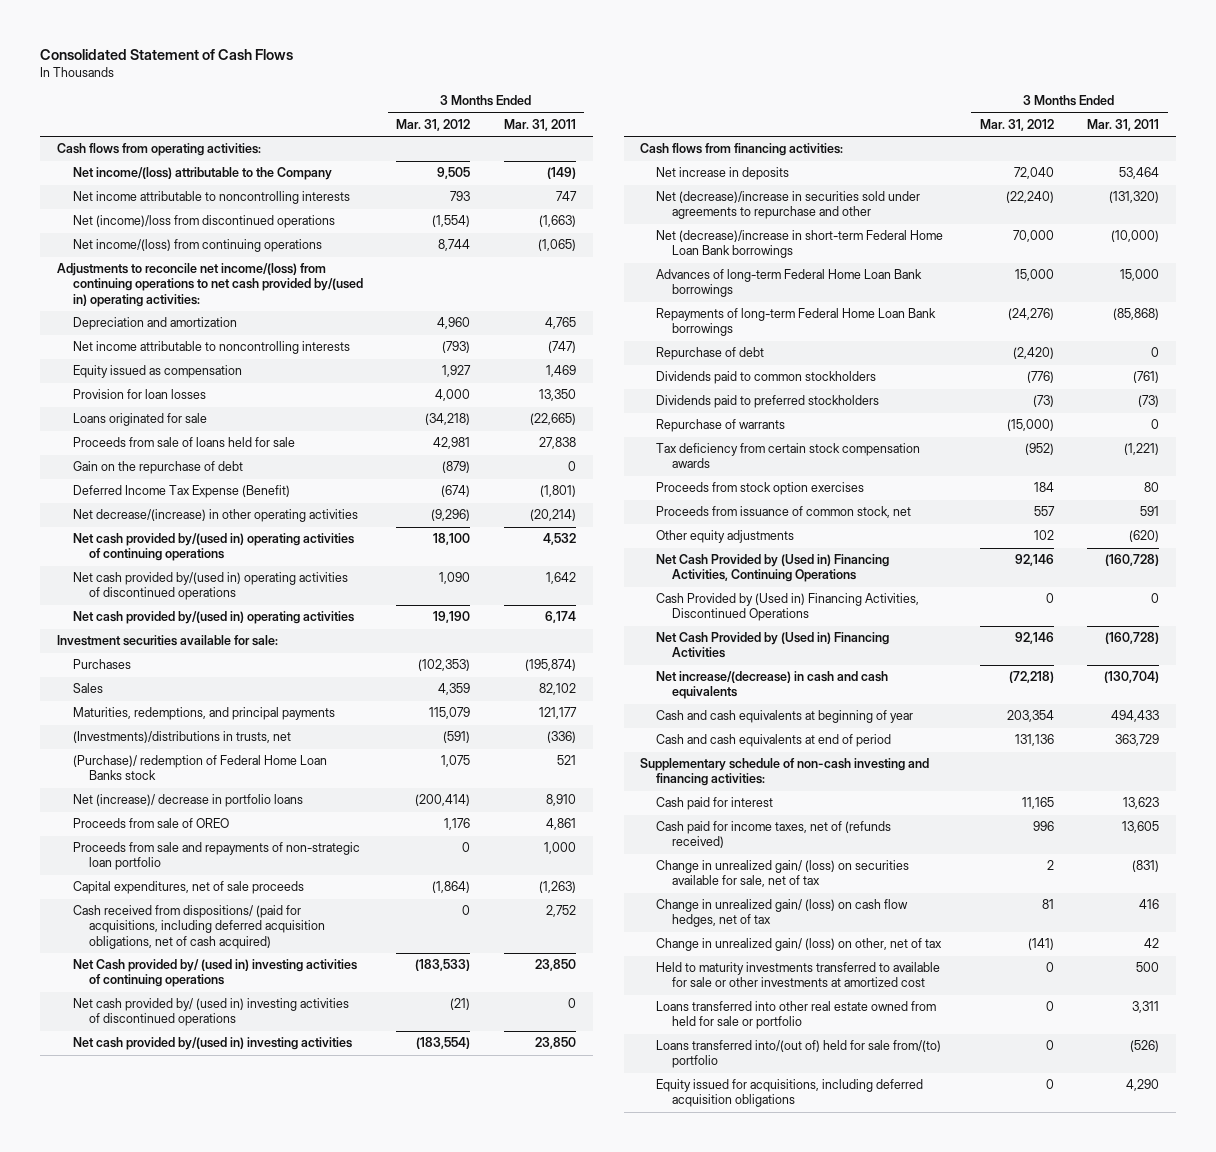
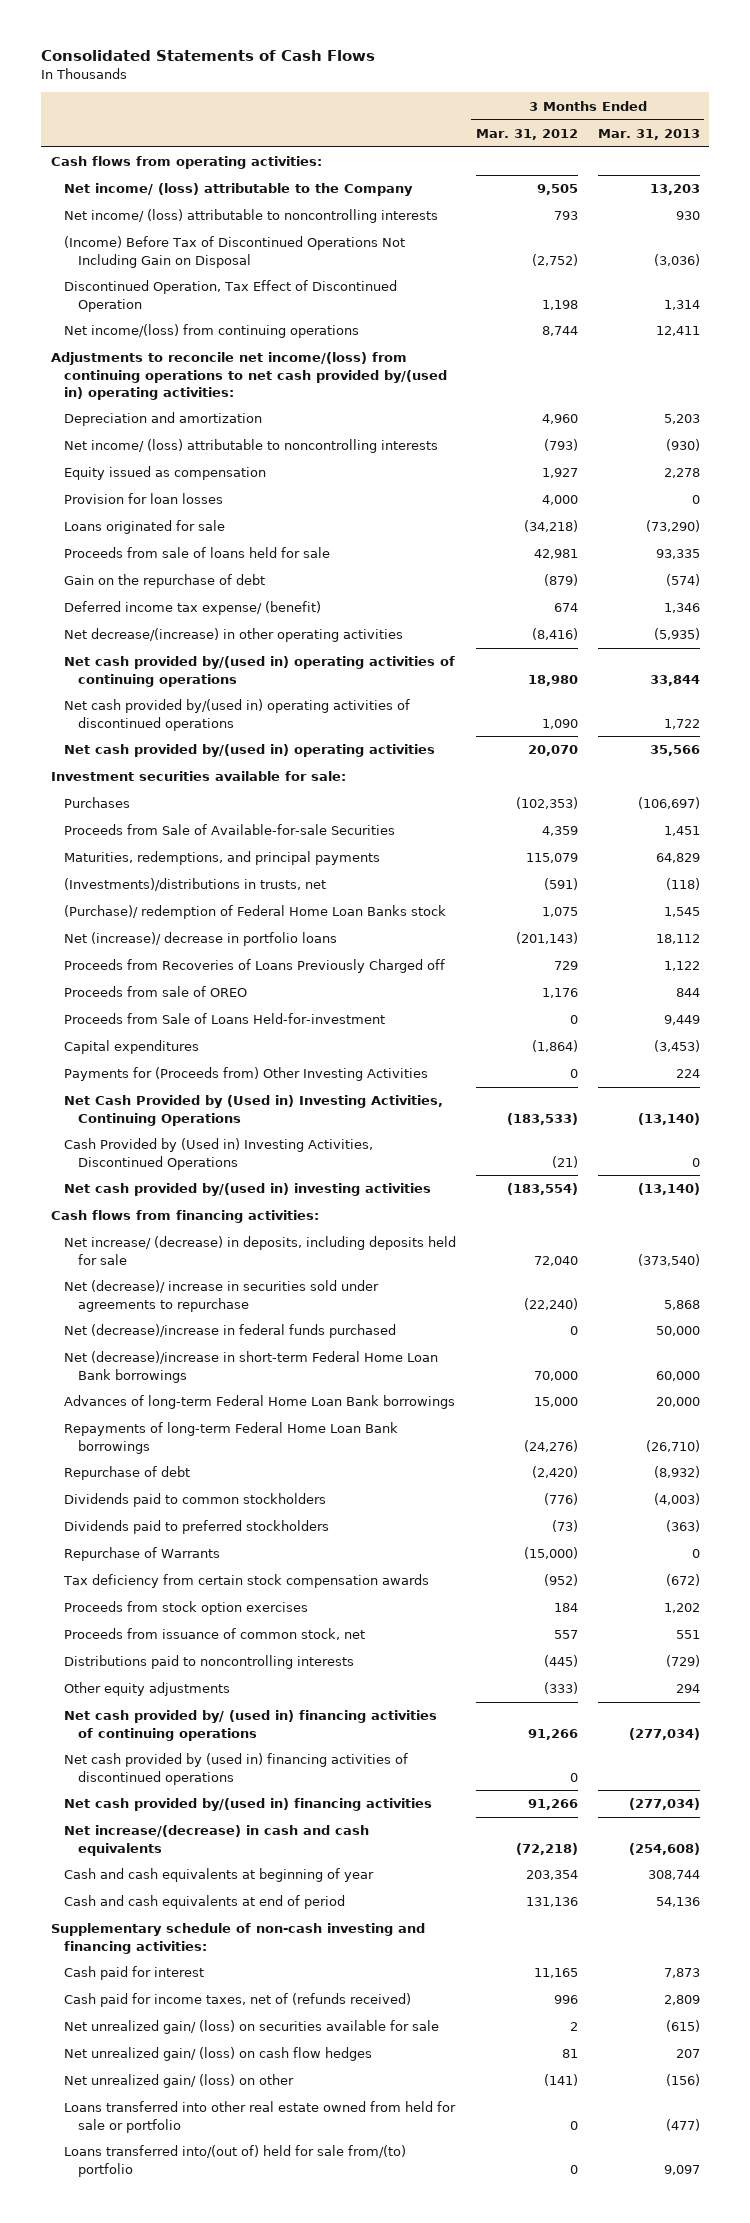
- Consolidated Statement of Cash Flows
+ Consolidated Statements of Cash Flows
- | 3 Months Ended Mar. 31, 2012 | 3 Months Ended Mar. 31, 2011
+ | 3 Months Ended Mar. 31, 2012 | 3 Months Ended Mar. 31, 2013
- Net income/(loss) attributable to the Company | 9,505 | (149)
- Net income attributable to noncontrolling interests | 793 | 747
- Net (income)/loss from discontinued operations | (1,554) | (1,663)
+ Net income/ (loss) attributable to the Company | 9,505 | 13,203
+ Net income/ (loss) attributable to noncontrolling interests | 793 | 930
+ (Income) Before Tax of Discontinued Operations Not Including Gain on Disposal | (2,752) | (3,036)
+ Discontinued Operation, Tax Effect of Discontinued Operation | 1,198 | 1,314
- Net income attributable to noncontrolling interests | (793) | (747)
+ Net income/ (loss) attributable to noncontrolling interests | (793) | (930)
- Deferred Income Tax Expense (Benefit) | (674) | (1,801)
- Net decrease/(increase) in other operating activities | (9,296) | (20,214)
- Net cash provided by/(used in) operating activities of continuing operations | 18,100 | 4,532
+ Deferred income tax expense/ (benefit) | 674 | 1,346
+ Net decrease/(increase) in other operating activities | (8,416) | (5,935)
+ Net cash provided by/(used in) operating activities of continuing operations | 18,980 | 33,844
- Net cash provided by/(used in) operating activities | 19,190 | 6,174
+ Net cash provided by/(used in) operating activities | 20,070 | 35,566
- Sales | 4,359 | 82,102
+ Proceeds from Sale of Available-for-sale Securities | 4,359 | 1,451
- Net (increase)/ decrease in portfolio loans | (200,414) | 8,910
+ Net (increase)/ decrease in portfolio loans | (201,143) | 18,112
+ Proceeds from Recoveries of Loans Previously Charged off | 729 | 1,122
- Proceeds from sale and repayments of non-strategic loan portfolio | 0 | 1,000
- Capital expenditures, net of sale proceeds | (1,864) | (1,263)
- Cash received from dispositions/ (paid for acquisitions, including deferred acquisition obligations, net of cash acquired) | 0 | 2,752
- Net Cash provided by/ (used in) investing activities of continuing operations | (183,533) | 23,850
- Net cash provided by/ (used in) investing activities of discontinued operations | (21) | 0
+ Proceeds from Sale of Loans Held-for-investment | 0 | 9,449
+ Capital expenditures | (1,864) | (3,453)
+ Payments for (Proceeds from) Other Investing Activities | 0 | 224
+ Net Cash Provided by (Used in) Investing Activities, Continuing Operations | (183,533) | (13,140)
+ Cash Provided by (Used in) Investing Activities, Discontinued Operations | (21) | 0
- Net increase in deposits | 72,040 | 53,464
- Net (decrease)/increase in securities sold under agreements to repurchase and other | (22,240) | (131,320)
+ Net increase/ (decrease) in deposits, including deposits held for sale | 72,040 | (373,540)
+ Net (decrease)/ increase in securities sold under agreements to repurchase | (22,240) | 5,868
+ Net (decrease)/increase in federal funds purchased | 0 | 50,000
- Repurchase of warrants | (15,000) | 0
+ Repurchase of Warrants | (15,000) | 0
- Other equity adjustments | 102 | (620)
- Net Cash Provided by (Used in) Financing Activities, Continuing Operations | 92,146 | (160,728)
- Cash Provided by (Used in) Financing Activities, Discontinued Operations | 0 | 0
- Net Cash Provided by (Used in) Financing Activities | 92,146 | (160,728)
+ Distributions paid to noncontrolling interests | (445) | (729)
+ Other equity adjustments | (333) | 294
+ Net cash provided by/ (used in) financing activities of continuing operations | 91,266 | (277,034)
+ Net cash provided by (used in) financing activities of discontinued operations | 0 |
+ Net cash provided by/(used in) financing activities | 91,266 | (277,034)
- Change in unrealized gain/ (loss) on securities available for sale, net of tax | 2 | (831)
- Change in unrealized gain/ (loss) on cash flow hedges, net of tax | 81 | 416
- Change in unrealized gain/ (loss) on other, net of tax | (141) | 42
- Held to maturity investments transferred to available for sale or other investments at amortized cost | 0 | 500
+ Net unrealized gain/ (loss) on securities available for sale | 2 | (615)
+ Net unrealized gain/ (loss) on cash flow hedges | 81 | 207
+ Net unrealized gain/ (loss) on other | (141) | (156)
- Equity issued for acquisitions, including deferred acquisition obligations | 0 | 4,290

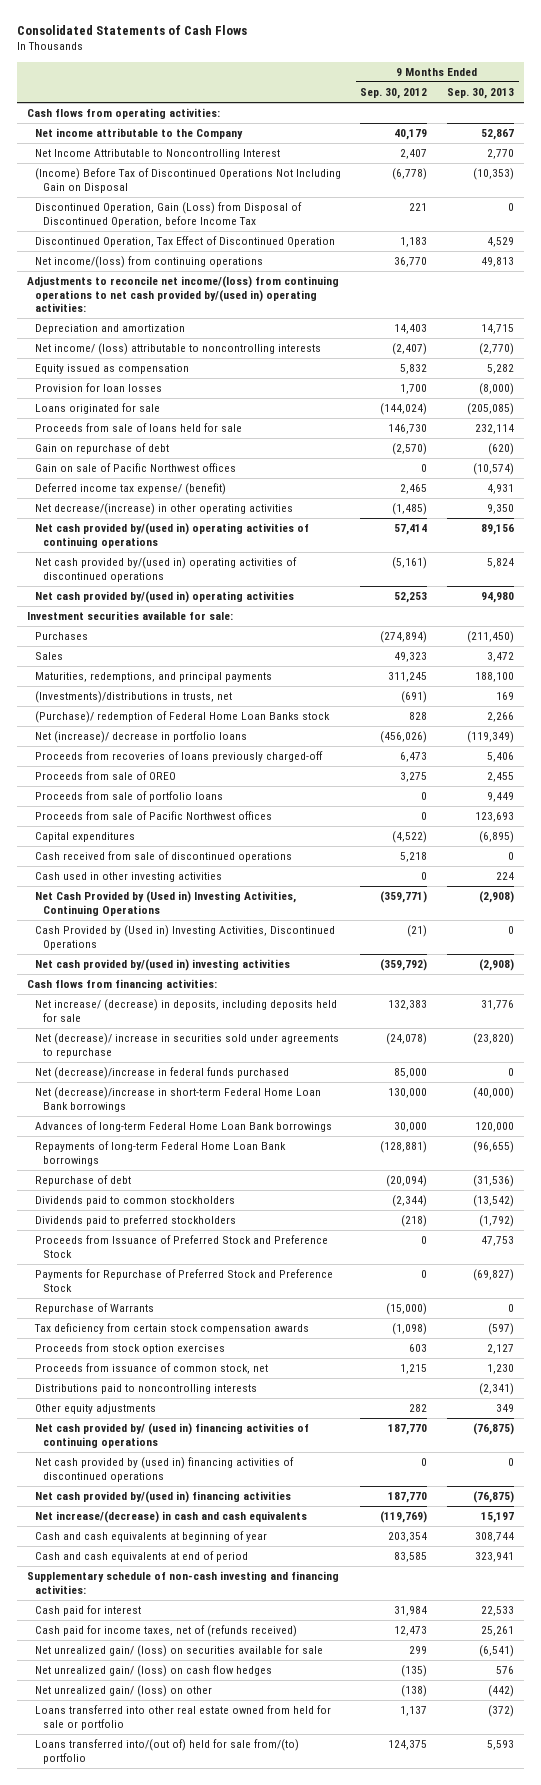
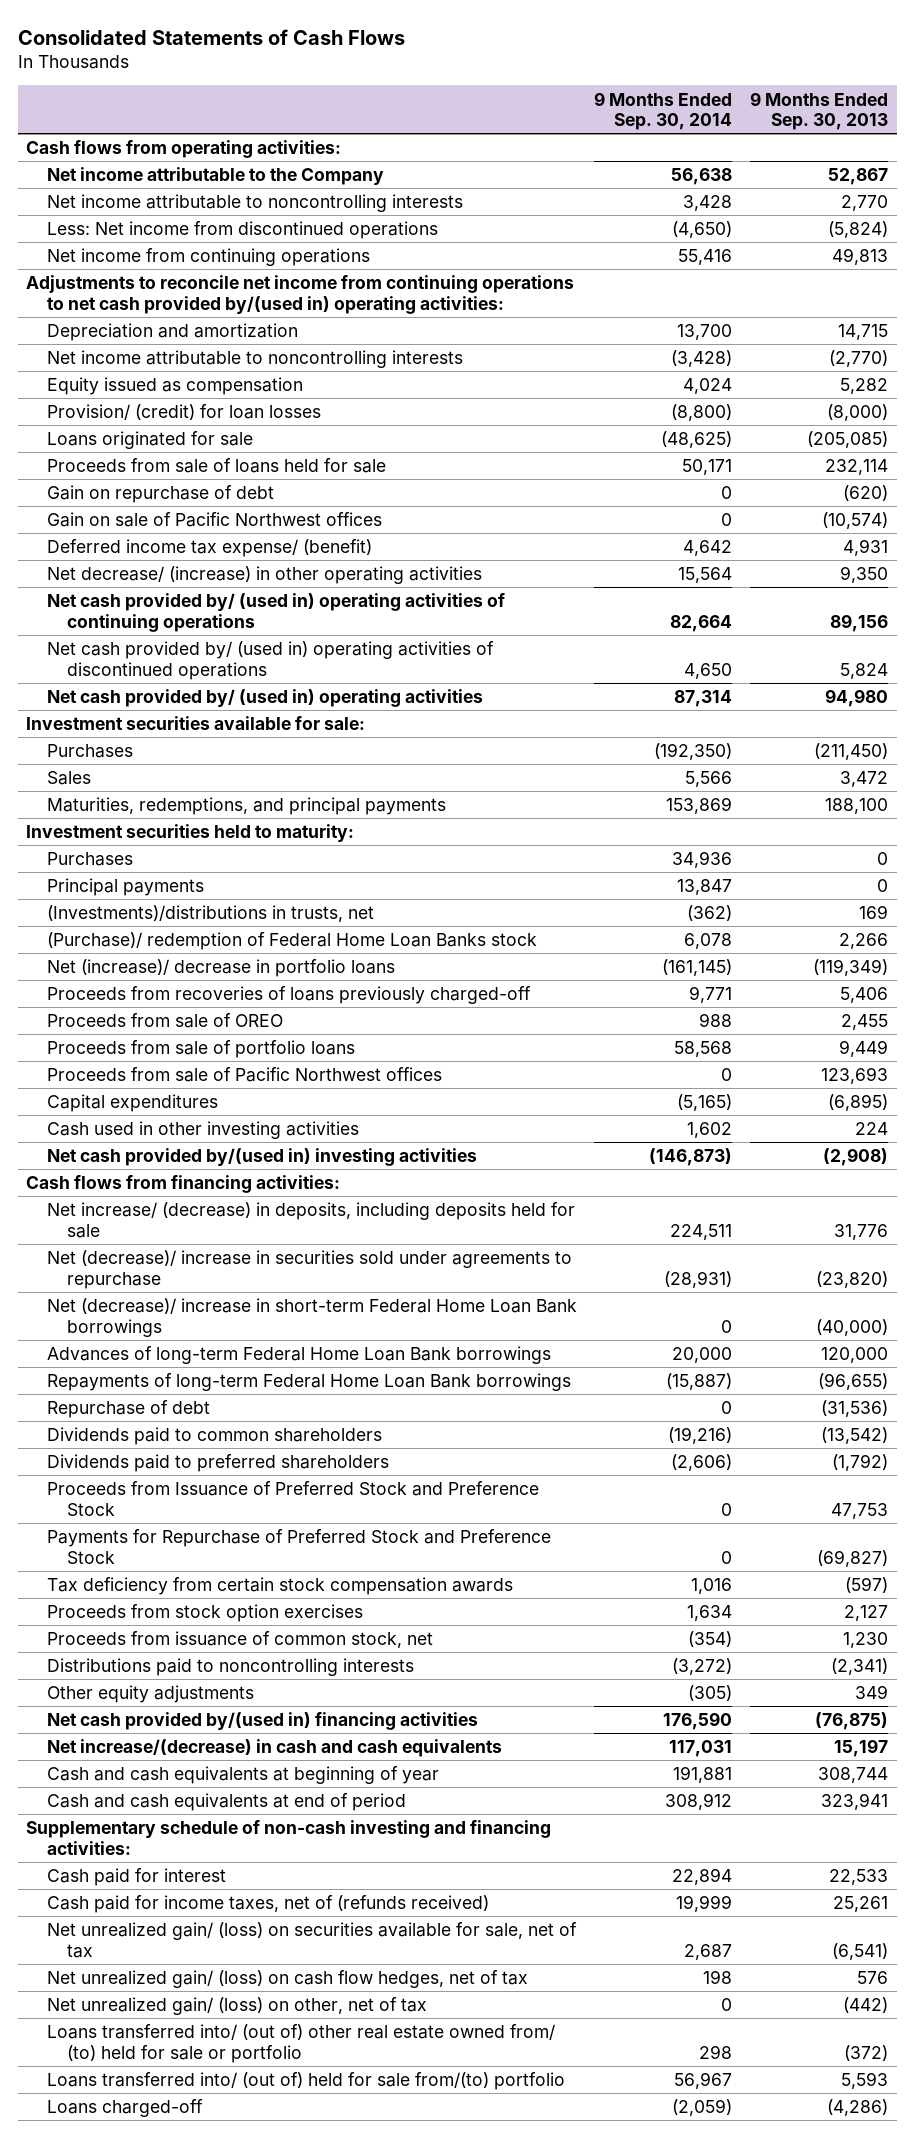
- | 9 Months Ended Sep. 30, 2012 | 9 Months Ended Sep. 30, 2013
+ | 9 Months Ended Sep. 30, 2014 | 9 Months Ended Sep. 30, 2013
- Net Income Attributable to Noncontrolling Interest | 2,407 | 2,770
- (Income) Before Tax of Discontinued Operations Not Including Gain on Disposal | (6,778) | (10,353)
- Discontinued Operation, Gain (Loss) from Disposal of Discontinued Operation, before Income Tax | 221 | 0
- Discontinued Operation, Tax Effect of Discontinued Operation | 1,183 | 4,529
- Net income/(loss) from continuing operations | 36,770 | 49,813
- Adjustments to reconcile net income/(loss) from continuing operations to net cash provided by/(used in) operating activities:
+ Net income attributable to noncontrolling interests | 3,428 | 2,770
+ Less: Net income from discontinued operations | (4,650) | (5,824)
+ Net income from continuing operations | 55,416 | 49,813
+ Adjustments to reconcile net income from continuing operations to net cash provided by/(used in) operating activities:
- Net income/ (loss) attributable to noncontrolling interests | (2,407) | (2,770)
+ Net income attributable to noncontrolling interests | (3,428) | (2,770)
- Provision for loan losses | 1,700 | (8,000)
+ Provision/ (credit) for loan losses | (8,800) | (8,000)
- Net decrease/(increase) in other operating activities | (1,485) | 9,350
- Net cash provided by/(used in) operating activities of continuing operations | 57,414 | 89,156
- Net cash provided by/(used in) operating activities of discontinued operations | (5,161) | 5,824
- Net cash provided by/(used in) operating activities | 52,253 | 94,980
+ Net decrease/ (increase) in other operating activities | 15,564 | 9,350
+ Net cash provided by/ (used in) operating activities of continuing operations | 82,664 | 89,156
+ Net cash provided by/ (used in) operating activities of discontinued operations | 4,650 | 5,824
+ Net cash provided by/ (used in) operating activities | 87,314 | 94,980
+ Investment securities held to maturity:
+ Purchases | 34,936 | 0
+ Principal payments | 13,847 | 0
- Cash received from sale of discontinued operations | 5,218 | 0
- Net Cash Provided by (Used in) Investing Activities, Continuing Operations | (359,771) | (2,908)
- Cash Provided by (Used in) Investing Activities, Discontinued Operations | (21) | 0
- Net (decrease)/increase in federal funds purchased | 85,000 | 0
- Net (decrease)/increase in short-term Federal Home Loan Bank borrowings | 130,000 | (40,000)
+ Net (decrease)/ increase in short-term Federal Home Loan Bank borrowings | 0 | (40,000)
- Dividends paid to common stockholders | (2,344) | (13,542)
- Dividends paid to preferred stockholders | (218) | (1,792)
+ Dividends paid to common shareholders | (19,216) | (13,542)
+ Dividends paid to preferred shareholders | (2,606) | (1,792)
- Repurchase of Warrants | (15,000) | 0
- Net cash provided by/ (used in) financing activities of continuing operations | 187,770 | (76,875)
- Net cash provided by (used in) financing activities of discontinued operations | 0 | 0
- Net unrealized gain/ (loss) on securities available for sale | 299 | (6,541)
- Net unrealized gain/ (loss) on cash flow hedges | (135) | 576
- Net unrealized gain/ (loss) on other | (138) | (442)
- Loans transferred into other real estate owned from held for sale or portfolio | 1,137 | (372)
- Loans transferred into/(out of) held for sale from/(to) portfolio | 124,375 | 5,593
+ Net unrealized gain/ (loss) on securities available for sale, net of tax | 2,687 | (6,541)
+ Net unrealized gain/ (loss) on cash flow hedges, net of tax | 198 | 576
+ Net unrealized gain/ (loss) on other, net of tax | 0 | (442)
+ Loans transferred into/ (out of) other real estate owned from/ (to) held for sale or portfolio | 298 | (372)
+ Loans transferred into/ (out of) held for sale from/(to) portfolio | 56,967 | 5,593
+ Loans charged-off | (2,059) | (4,286)

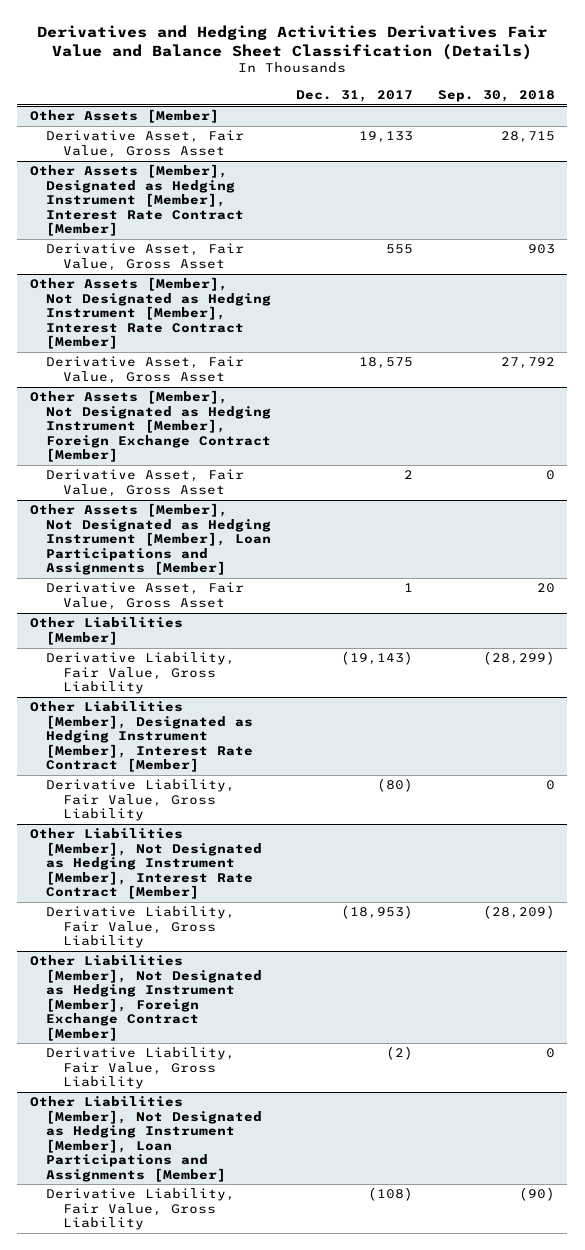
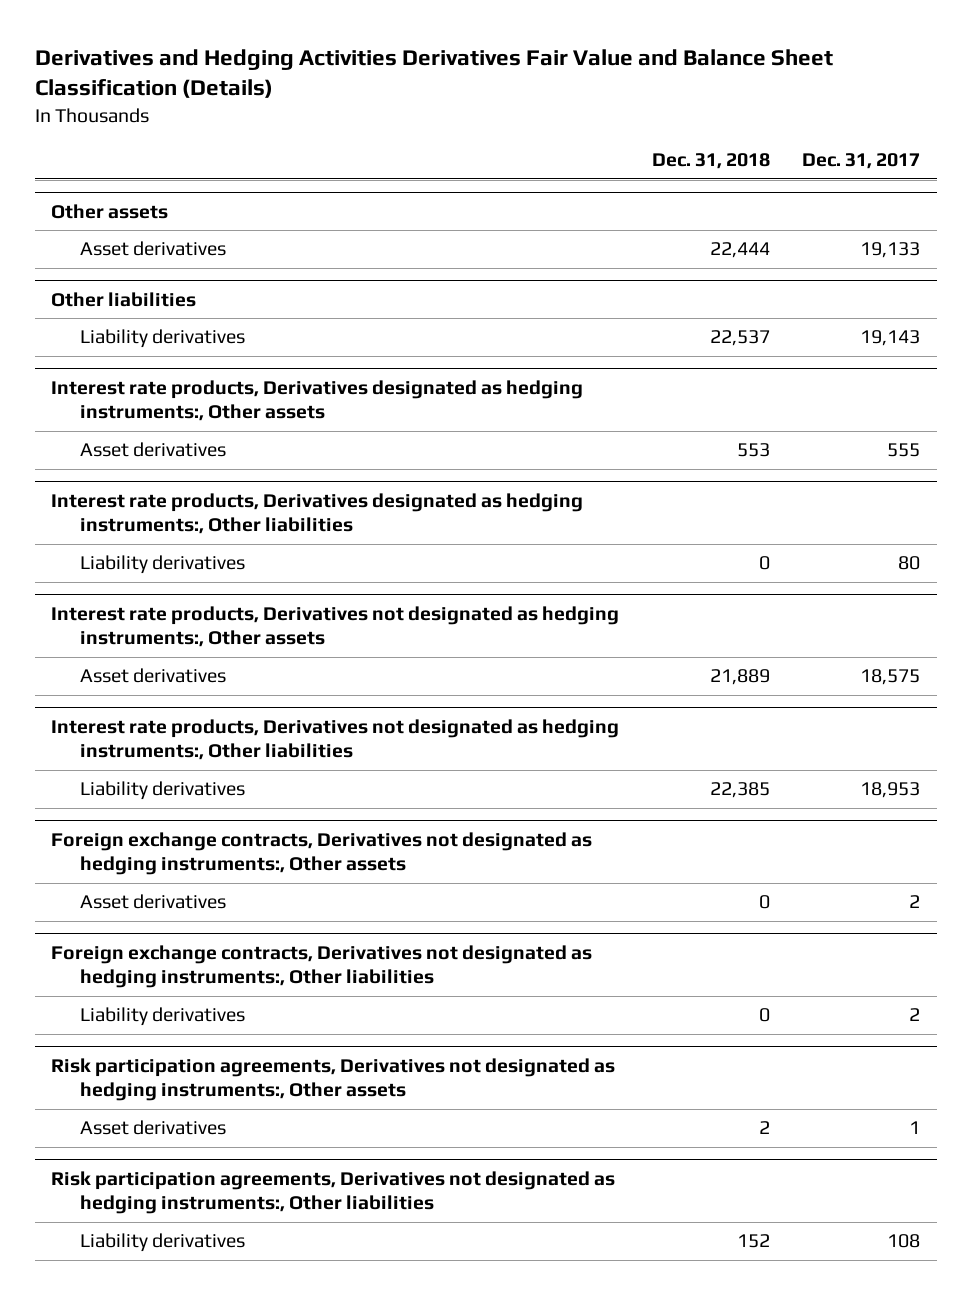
- | Dec. 31, 2017 | Sep. 30, 2018
+ | Dec. 31, 2018 | Dec. 31, 2017
- Other Assets [Member]
- Derivative Asset, Fair Value, Gross Asset | 19,133 | 28,715
- Other Assets [Member], Designated as Hedging Instrument [Member], Interest Rate Contract [Member]
- Derivative Asset, Fair Value, Gross Asset | 555 | 903
- Other Assets [Member], Not Designated as Hedging Instrument [Member], Interest Rate Contract [Member]
- Derivative Asset, Fair Value, Gross Asset | 18,575 | 27,792
- Other Assets [Member], Not Designated as Hedging Instrument [Member], Foreign Exchange Contract [Member]
- Derivative Asset, Fair Value, Gross Asset | 2 | 0
- Other Assets [Member], Not Designated as Hedging Instrument [Member], Loan Participations and Assignments [Member]
- Derivative Asset, Fair Value, Gross Asset | 1 | 20
- Other Liabilities [Member]
- Derivative Liability, Fair Value, Gross Liability | (19,143) | (28,299)
- Other Liabilities [Member], Designated as Hedging Instrument [Member], Interest Rate Contract [Member]
- Derivative Liability, Fair Value, Gross Liability | (80) | 0
- Other Liabilities [Member], Not Designated as Hedging Instrument [Member], Interest Rate Contract [Member]
- Derivative Liability, Fair Value, Gross Liability | (18,953) | (28,209)
- Other Liabilities [Member], Not Designated as Hedging Instrument [Member], Foreign Exchange Contract [Member]
- Derivative Liability, Fair Value, Gross Liability | (2) | 0
- Other Liabilities [Member], Not Designated as Hedging Instrument [Member], Loan Participations and Assignments [Member]
- Derivative Liability, Fair Value, Gross Liability | (108) | (90)
+ Other assets
+ Asset derivatives | 22,444 | 19,133
+ Other liabilities
+ Liability derivatives | 22,537 | 19,143
+ Interest rate products, Derivatives designated as hedging instruments:, Other assets
+ Asset derivatives | 553 | 555
+ Interest rate products, Derivatives designated as hedging instruments:, Other liabilities
+ Liability derivatives | 0 | 80
+ Interest rate products, Derivatives not designated as hedging instruments:, Other assets
+ Asset derivatives | 21,889 | 18,575
+ Interest rate products, Derivatives not designated as hedging instruments:, Other liabilities
+ Liability derivatives | 22,385 | 18,953
+ Foreign exchange contracts, Derivatives not designated as hedging instruments:, Other assets
+ Asset derivatives | 0 | 2
+ Foreign exchange contracts, Derivatives not designated as hedging instruments:, Other liabilities
+ Liability derivatives | 0 | 2
+ Risk participation agreements, Derivatives not designated as hedging instruments:, Other assets
+ Asset derivatives | 2 | 1
+ Risk participation agreements, Derivatives not designated as hedging instruments:, Other liabilities
+ Liability derivatives | 152 | 108

